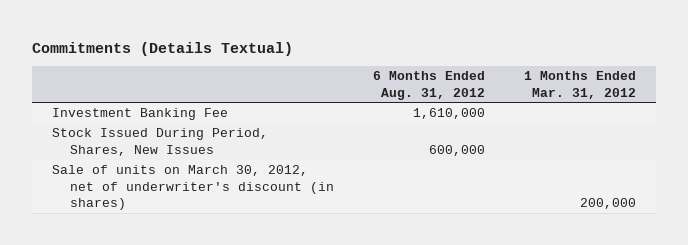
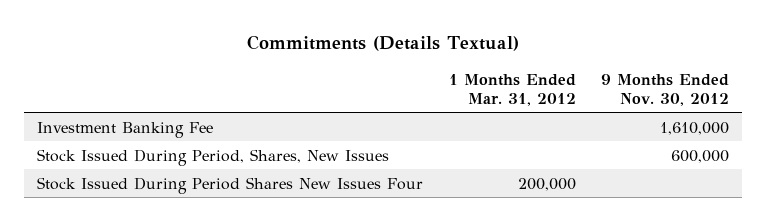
- | 6 Months Ended Aug. 31, 2012 | 1 Months Ended Mar. 31, 2012
+ | 1 Months Ended Mar. 31, 2012 | 9 Months Ended Nov. 30, 2012
- Sale of units on March 30, 2012, net of underwriter's discount (in shares) | | 200,000
+ Stock Issued During Period Shares New Issues Four | 200,000 |

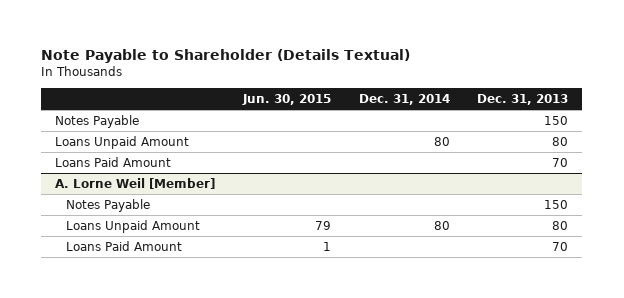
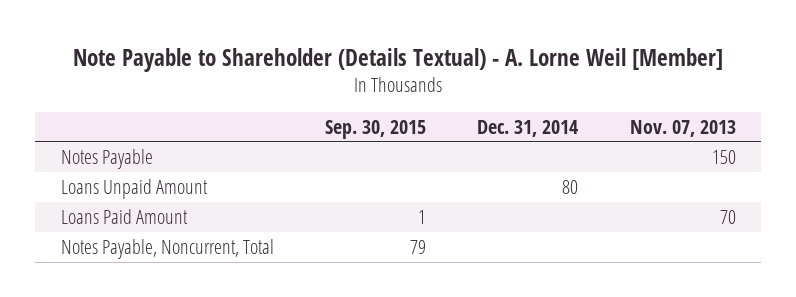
- Note Payable to Shareholder (Details Textual)
+ Note Payable to Shareholder (Details Textual) - A. Lorne Weil [Member]
- | Jun. 30, 2015 | Dec. 31, 2014 | Dec. 31, 2013
+ | Sep. 30, 2015 | Dec. 31, 2014 | Nov. 07, 2013
- A. Lorne Weil [Member]
- Notes Payable | | | 150
- Loans Unpaid Amount | 79 | 80 | 80
- Loans Paid Amount | 1 | | 70
+ Notes Payable, Noncurrent, Total | 79 | |

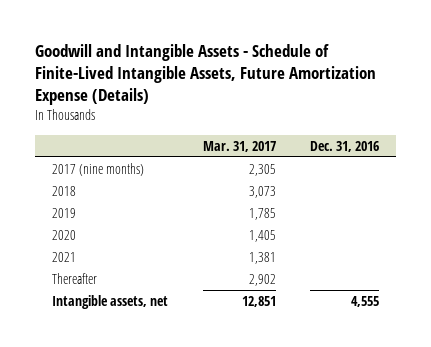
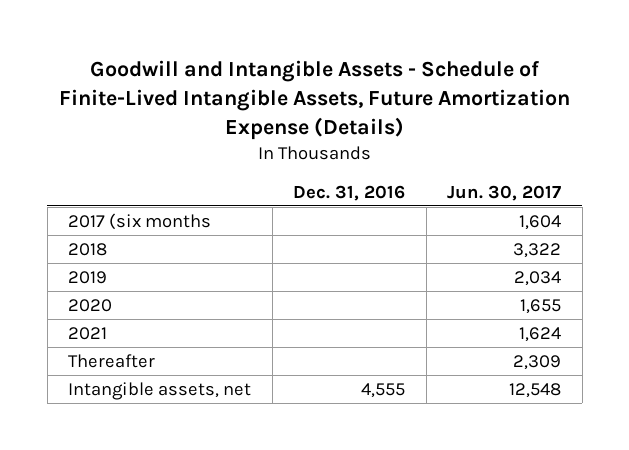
- | Mar. 31, 2017 | Dec. 31, 2016
+ | Dec. 31, 2016 | Jun. 30, 2017
- 2017 (nine months) | 2,305 |
+ 2017 (six months | | 1,604

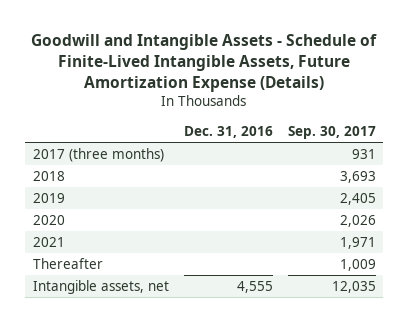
- | Dec. 31, 2016 | Jun. 30, 2017
+ | Dec. 31, 2016 | Sep. 30, 2017
- 2017 (six months | | 1,604
+ 2017 (three months) | | 931

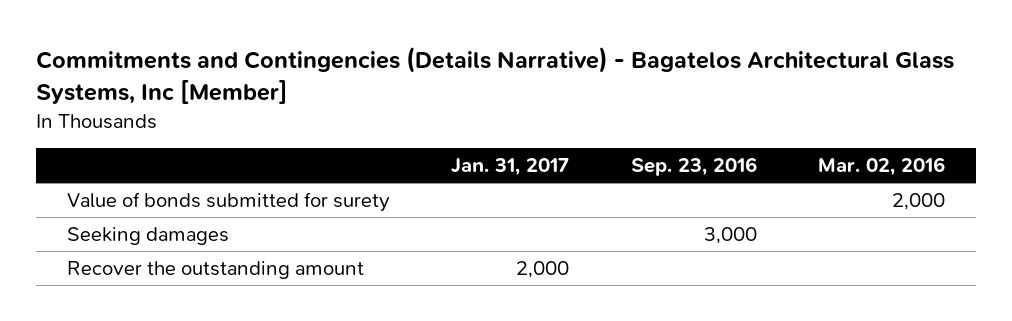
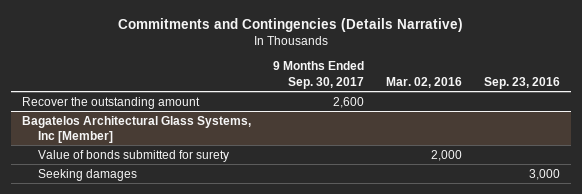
- Commitments and Contingencies (Details Narrative) - Bagatelos Architectural Glass Systems, Inc [Member]
+ Commitments and Contingencies (Details Narrative)
- | Jan. 31, 2017 | Sep. 23, 2016 | Mar. 02, 2016
+ | 9 Months Ended Sep. 30, 2017 | Mar. 02, 2016 | Sep. 23, 2016
- Value of bonds submitted for surety | | | 2,000
- Seeking damages | | 3,000 |
+ Bagatelos Architectural Glass Systems, Inc [Member]
+ Value of bonds submitted for surety | | 2,000 |
+ Seeking damages | | | 3,000

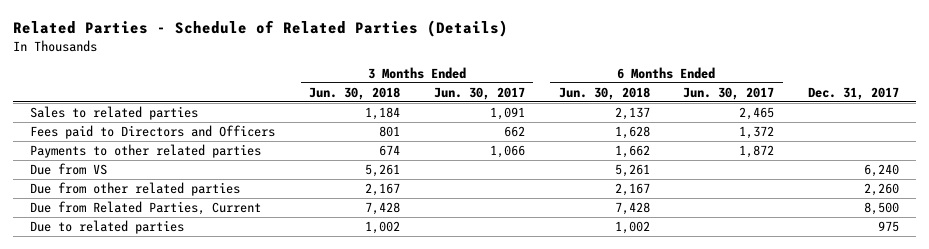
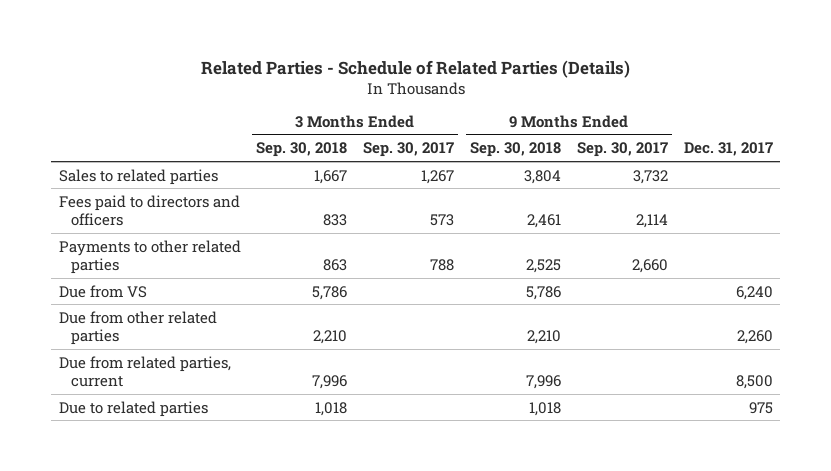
- | 3 Months Ended Jun. 30, 2018 | 3 Months Ended Jun. 30, 2017 | 6 Months Ended Jun. 30, 2018 | 6 Months Ended Jun. 30, 2017 | Dec. 31, 2017
+ | 3 Months Ended Sep. 30, 2018 | 3 Months Ended Sep. 30, 2017 | 9 Months Ended Sep. 30, 2018 | 9 Months Ended Sep. 30, 2017 | Dec. 31, 2017
- Fees paid to Directors and Officers | 801 | 662 | 1,628 | 1,372 |
+ Fees paid to directors and officers | 833 | 573 | 2,461 | 2,114 |
- Due from Related Parties, Current | 7,428 | | 7,428 | | 8,500
+ Due from related parties, current | 7,996 | | 7,996 | | 8,500

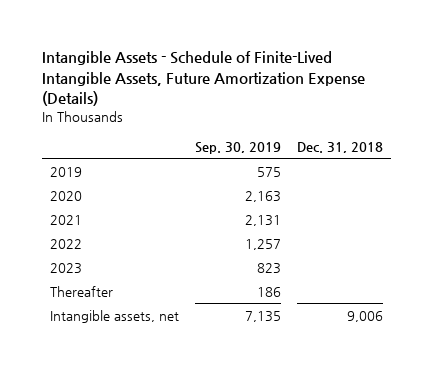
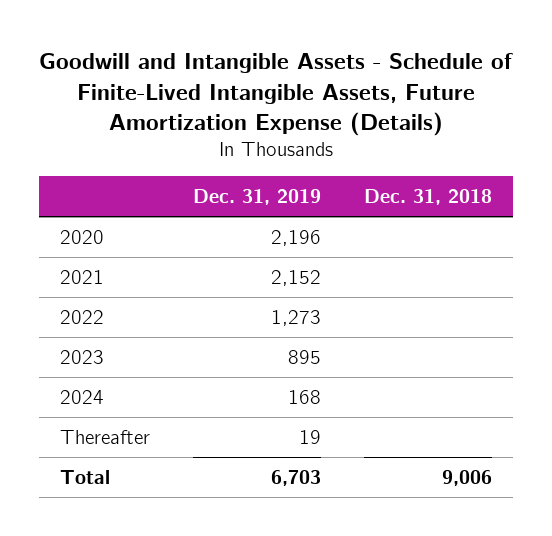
- Intangible Assets - Schedule of Finite-Lived Intangible Assets, Future Amortization Expense (Details)
+ Goodwill and Intangible Assets - Schedule of Finite-Lived Intangible Assets, Future Amortization Expense (Details)
- | Sep. 30, 2019 | Dec. 31, 2018
+ | Dec. 31, 2019 | Dec. 31, 2018
- 2019 | 575 |
+ 2024 | 168 |
- Intangible assets, net | 7,135 | 9,006
+ Total | 6,703 | 9,006

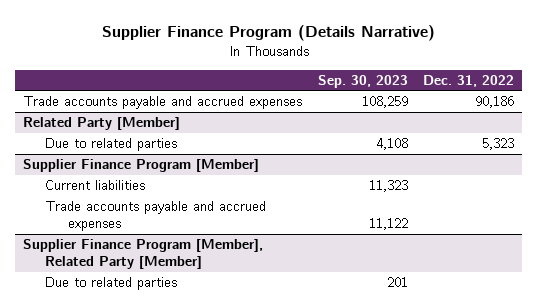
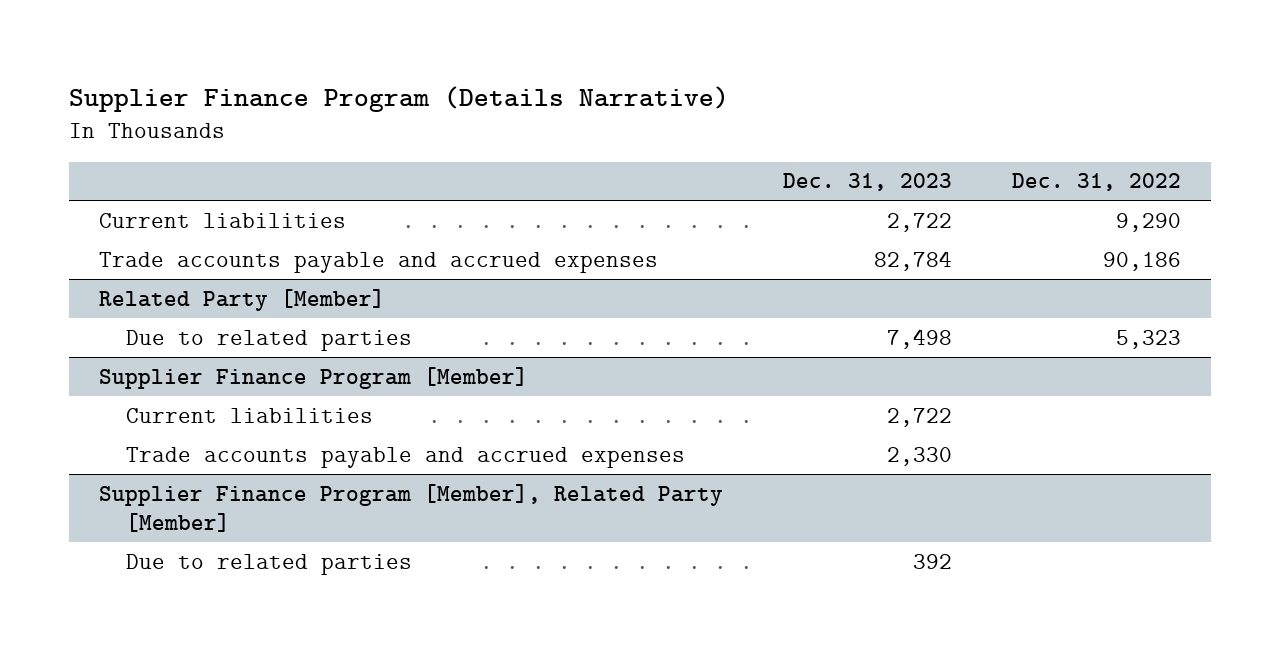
- | Sep. 30, 2023 | Dec. 31, 2022
+ | Dec. 31, 2023 | Dec. 31, 2022
+ Current liabilities | 2,722 | 9,290

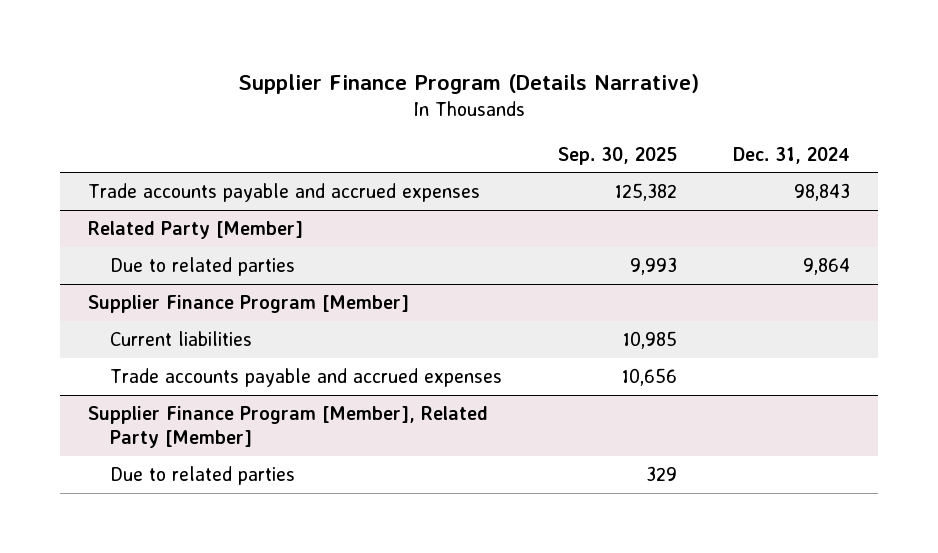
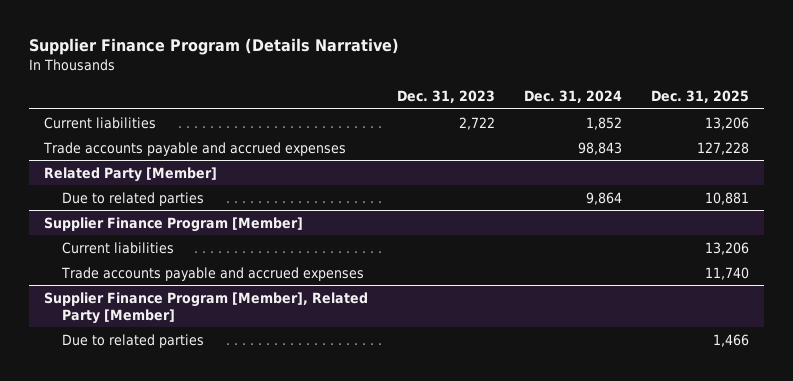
- | Sep. 30, 2025 | Dec. 31, 2024
+ | Dec. 31, 2023 | Dec. 31, 2024 | Dec. 31, 2025
+ Current liabilities | 2,722 | 1,852 | 13,206

